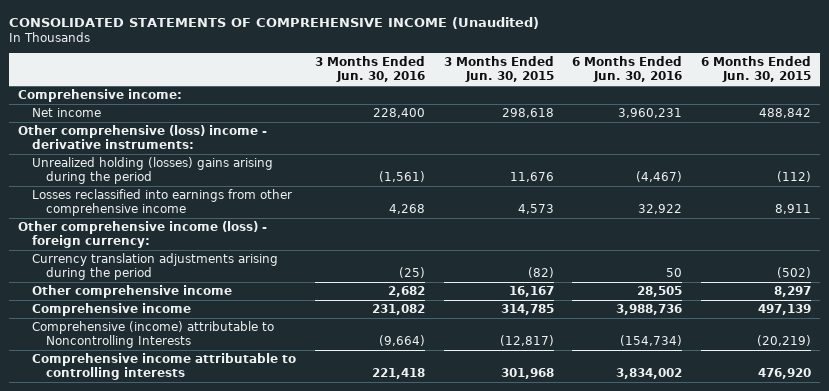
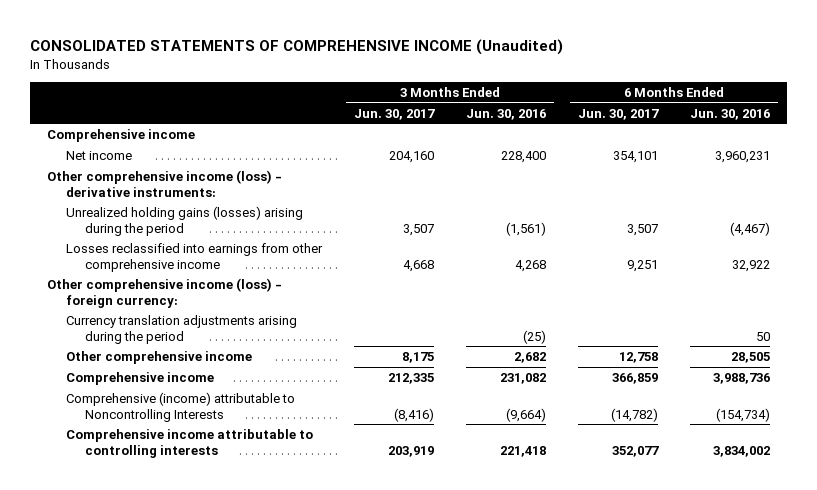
- | 3 Months Ended Jun. 30, 2016 | 3 Months Ended Jun. 30, 2015 | 6 Months Ended Jun. 30, 2016 | 6 Months Ended Jun. 30, 2015
+ | 3 Months Ended Jun. 30, 2017 | 3 Months Ended Jun. 30, 2016 | 6 Months Ended Jun. 30, 2017 | 6 Months Ended Jun. 30, 2016
- Comprehensive income:
+ Comprehensive income
- Other comprehensive (loss) income - derivative instruments:
- Unrealized holding (losses) gains arising during the period | (1,561) | 11,676 | (4,467) | (112)
+ Other comprehensive income (loss) - derivative instruments:
+ Unrealized holding gains (losses) arising during the period | 3,507 | (1,561) | 3,507 | (4,467)

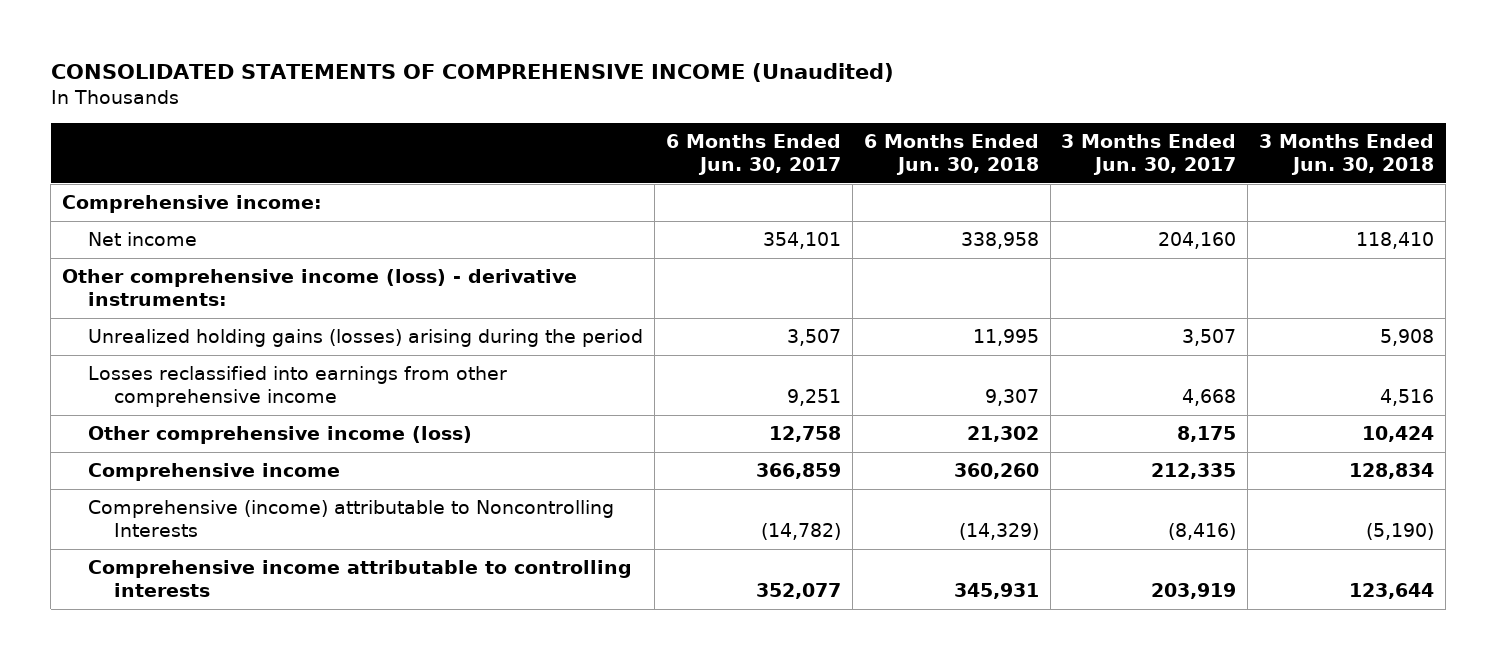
- | 3 Months Ended Jun. 30, 2017 | 3 Months Ended Jun. 30, 2016 | 6 Months Ended Jun. 30, 2017 | 6 Months Ended Jun. 30, 2016
+ | 6 Months Ended Jun. 30, 2017 | 6 Months Ended Jun. 30, 2018 | 3 Months Ended Jun. 30, 2017 | 3 Months Ended Jun. 30, 2018
- Comprehensive income
+ Comprehensive income:
- Other comprehensive income (loss) - foreign currency:
- Currency translation adjustments arising during the period | | (25) | | 50
- Other comprehensive income | 8,175 | 2,682 | 12,758 | 28,505
+ Other comprehensive income (loss) | 12,758 | 21,302 | 8,175 | 10,424

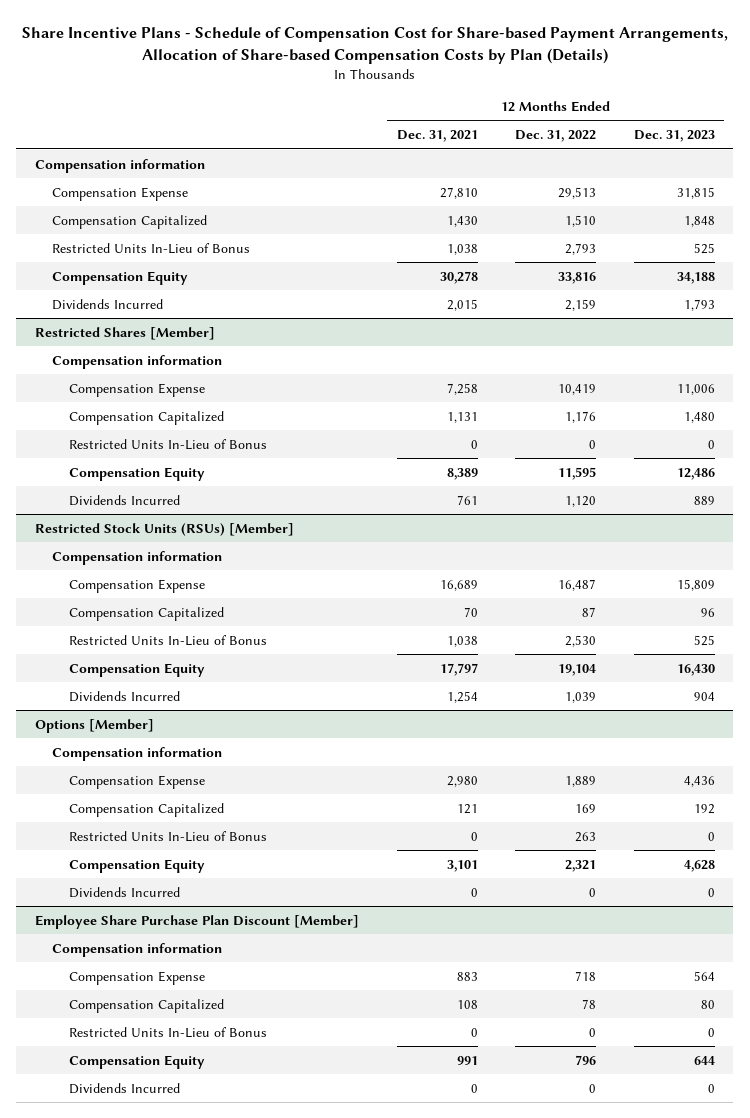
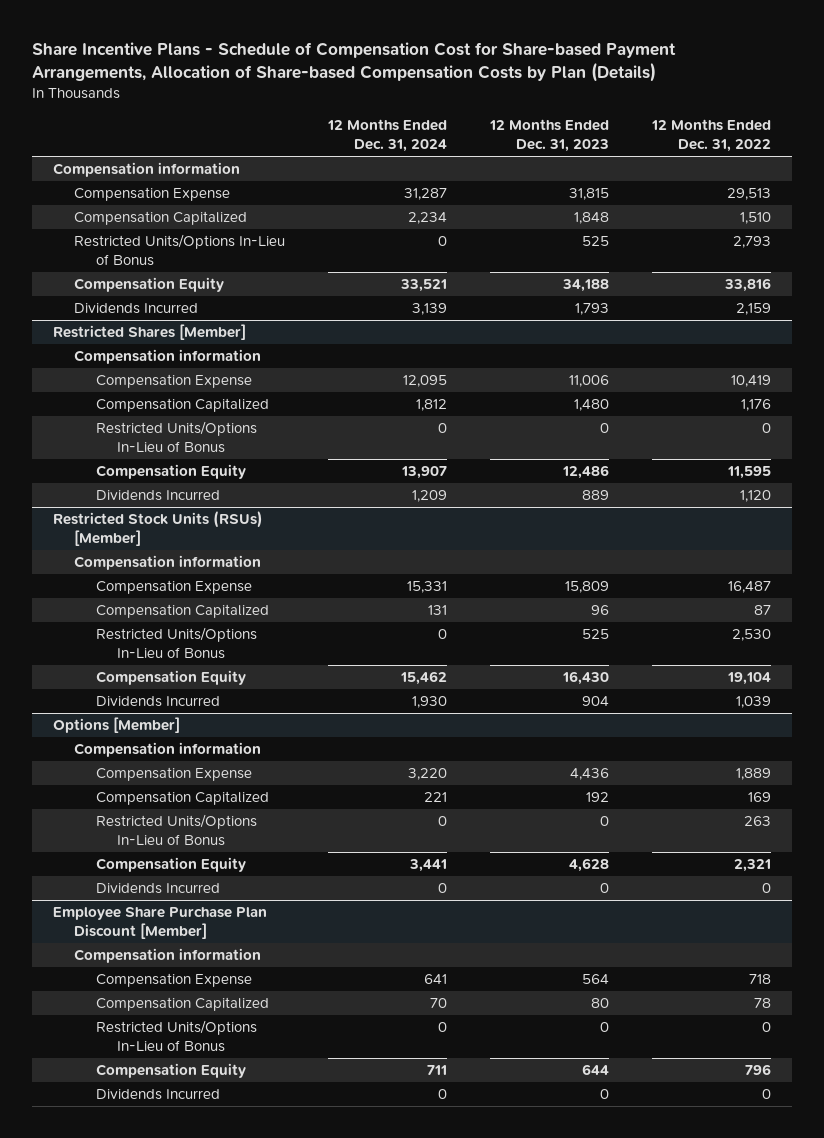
- | 12 Months Ended Dec. 31, 2021 | 12 Months Ended Dec. 31, 2022 | 12 Months Ended Dec. 31, 2023
+ | 12 Months Ended Dec. 31, 2024 | 12 Months Ended Dec. 31, 2023 | 12 Months Ended Dec. 31, 2022
- Restricted Units In-Lieu of Bonus | 1,038 | 2,793 | 525
+ Restricted Units/Options In-Lieu of Bonus | 0 | 525 | 2,793
@ Restricted Shares [Member]
- Restricted Units In-Lieu of Bonus | 0 | 0 | 0
+ Restricted Units/Options In-Lieu of Bonus | 0 | 0 | 0
@ Restricted Stock Units (RSUs) [Member]
- Restricted Units In-Lieu of Bonus | 1,038 | 2,530 | 525
+ Restricted Units/Options In-Lieu of Bonus | 0 | 525 | 2,530
@ Options [Member]
- Restricted Units In-Lieu of Bonus | 0 | 263 | 0
+ Restricted Units/Options In-Lieu of Bonus | 0 | 0 | 263
@ Employee Share Purchase Plan Discount [Member]
- Restricted Units In-Lieu of Bonus | 0 | 0 | 0
+ Restricted Units/Options In-Lieu of Bonus | 0 | 0 | 0

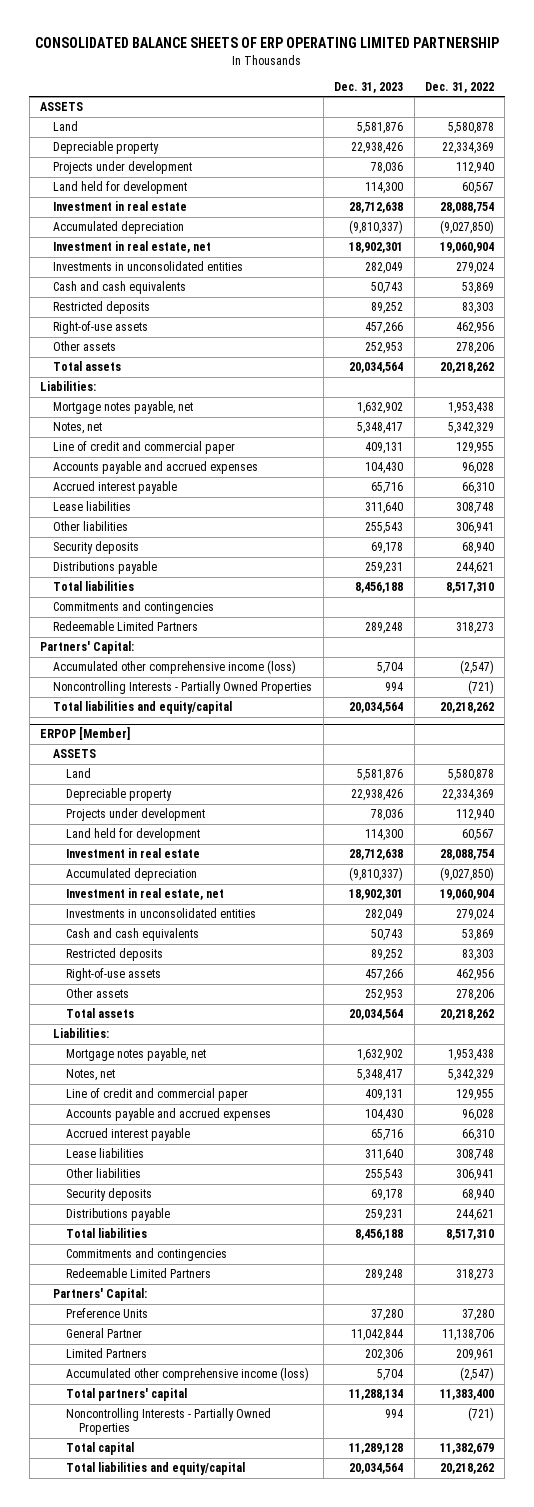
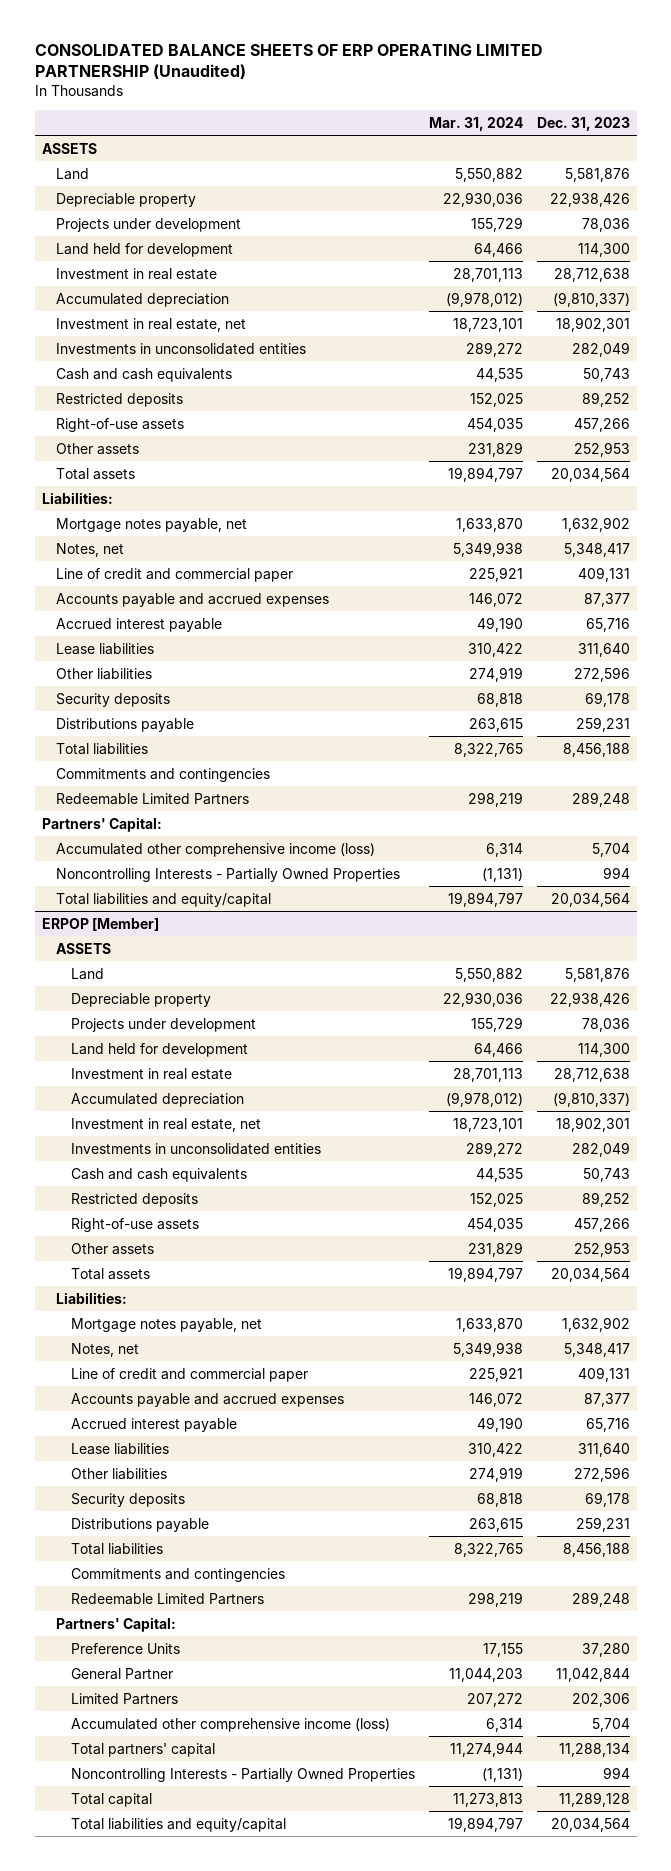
- CONSOLIDATED BALANCE SHEETS OF ERP OPERATING LIMITED PARTNERSHIP
+ CONSOLIDATED BALANCE SHEETS OF ERP OPERATING LIMITED PARTNERSHIP (Unaudited)
- | Dec. 31, 2023 | Dec. 31, 2022
+ | Mar. 31, 2024 | Dec. 31, 2023
- Accounts payable and accrued expenses | 104,430 | 96,028
+ Accounts payable and accrued expenses | 146,072 | 87,377
- Other liabilities | 255,543 | 306,941
+ Other liabilities | 274,919 | 272,596
@ ERPOP [Member]
- Accounts payable and accrued expenses | 104,430 | 96,028
+ Accounts payable and accrued expenses | 146,072 | 87,377
- Other liabilities | 255,543 | 306,941
+ Other liabilities | 274,919 | 272,596

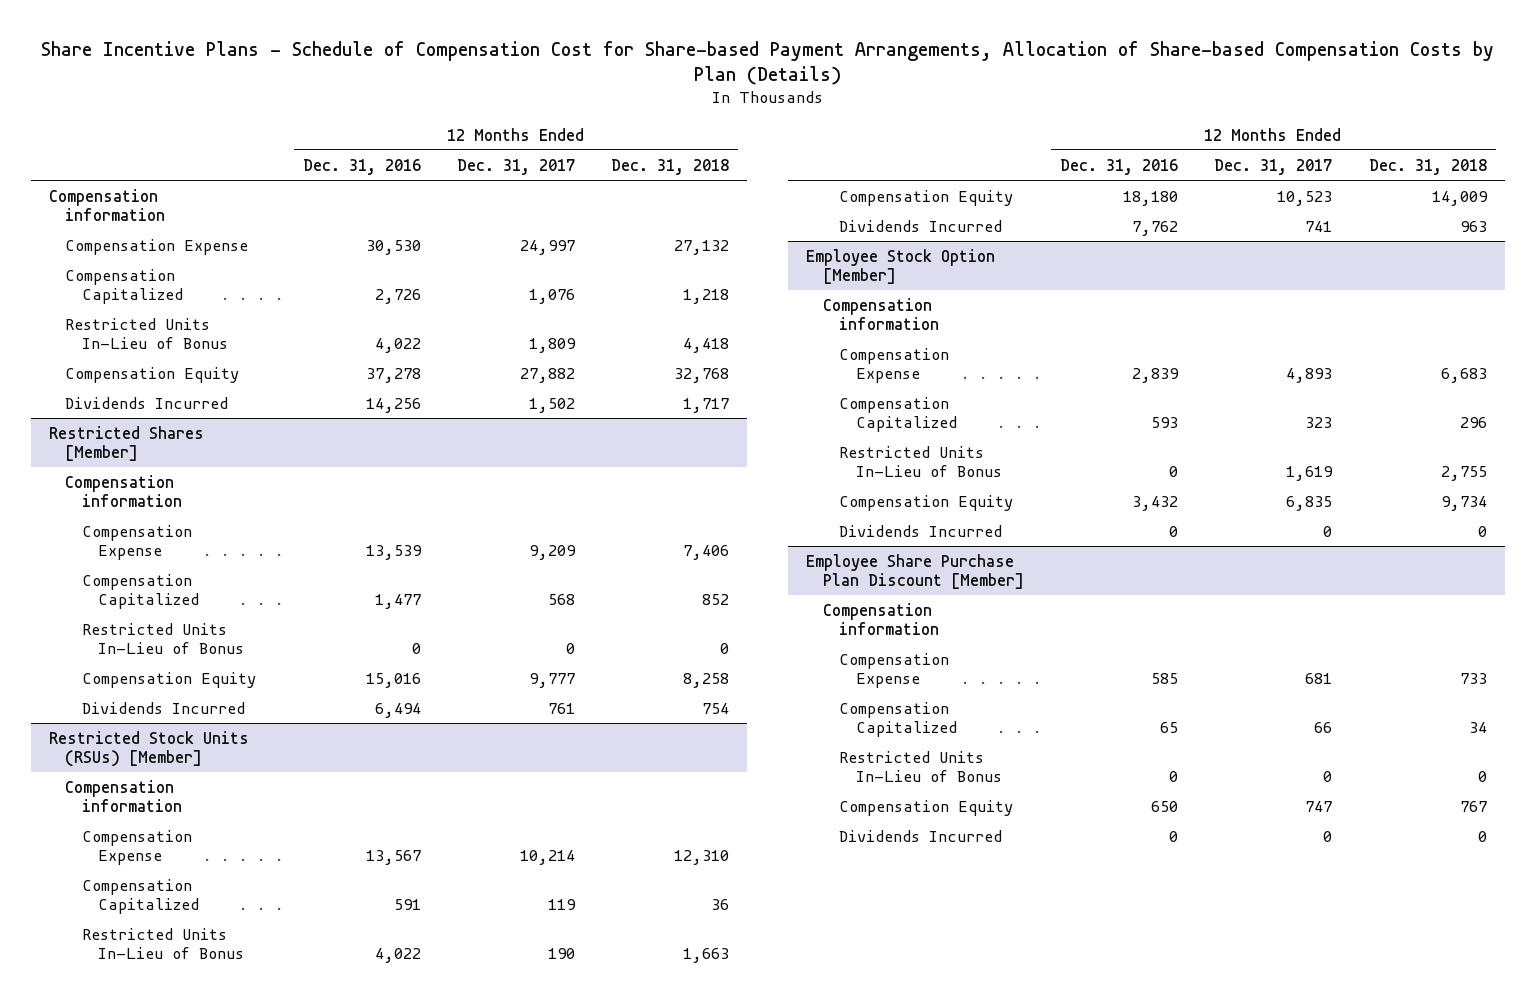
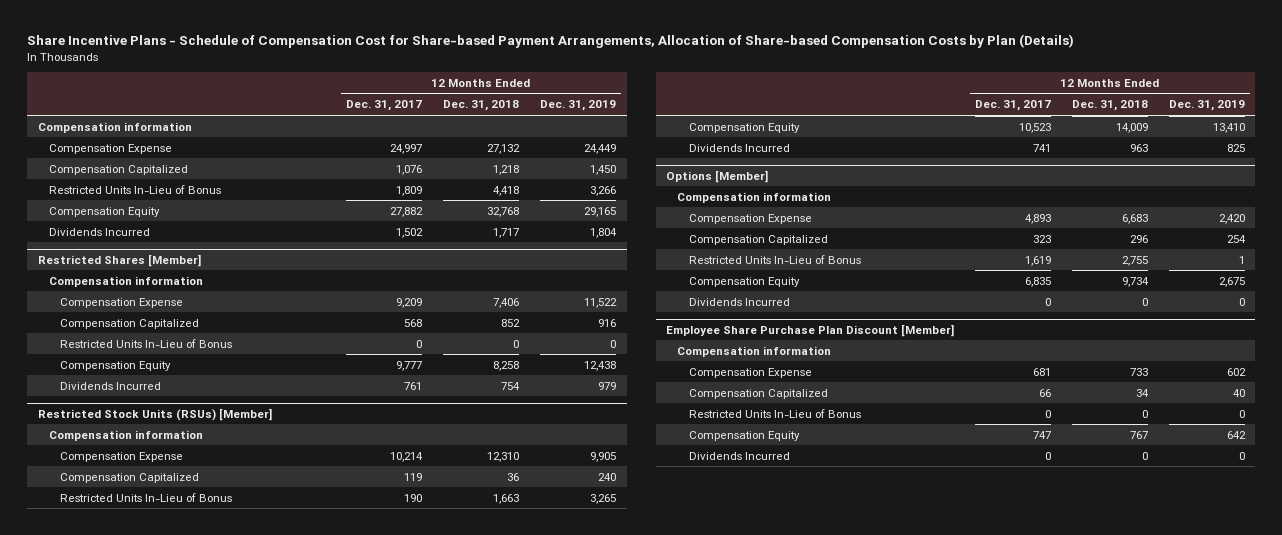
- | 12 Months Ended Dec. 31, 2016 | 12 Months Ended Dec. 31, 2017 | 12 Months Ended Dec. 31, 2018
+ | 12 Months Ended Dec. 31, 2017 | 12 Months Ended Dec. 31, 2018 | 12 Months Ended Dec. 31, 2019
- Employee Stock Option [Member]
+ Options [Member]

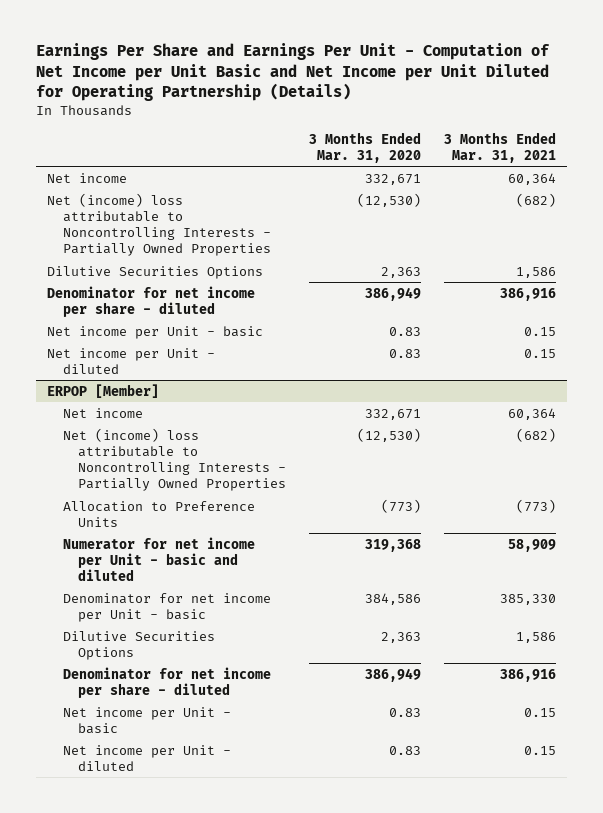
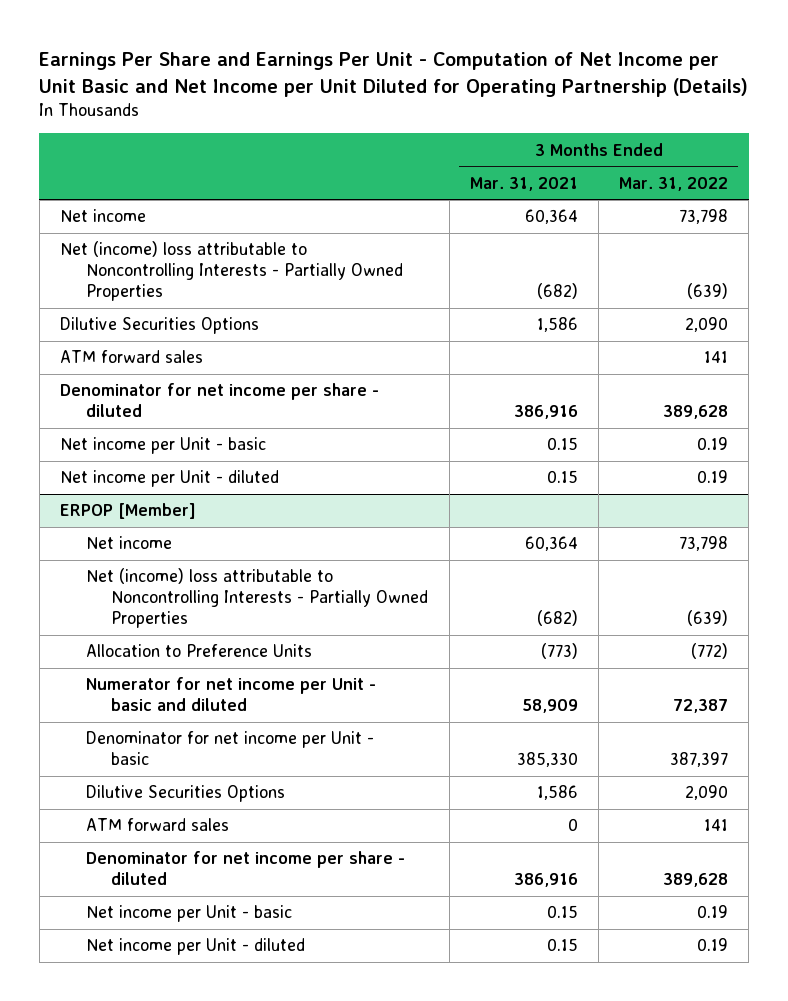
- | 3 Months Ended Mar. 31, 2020 | 3 Months Ended Mar. 31, 2021
+ | 3 Months Ended Mar. 31, 2021 | 3 Months Ended Mar. 31, 2022
+ ATM forward sales | | 141
@ ERPOP [Member]
+ ATM forward sales | 0 | 141

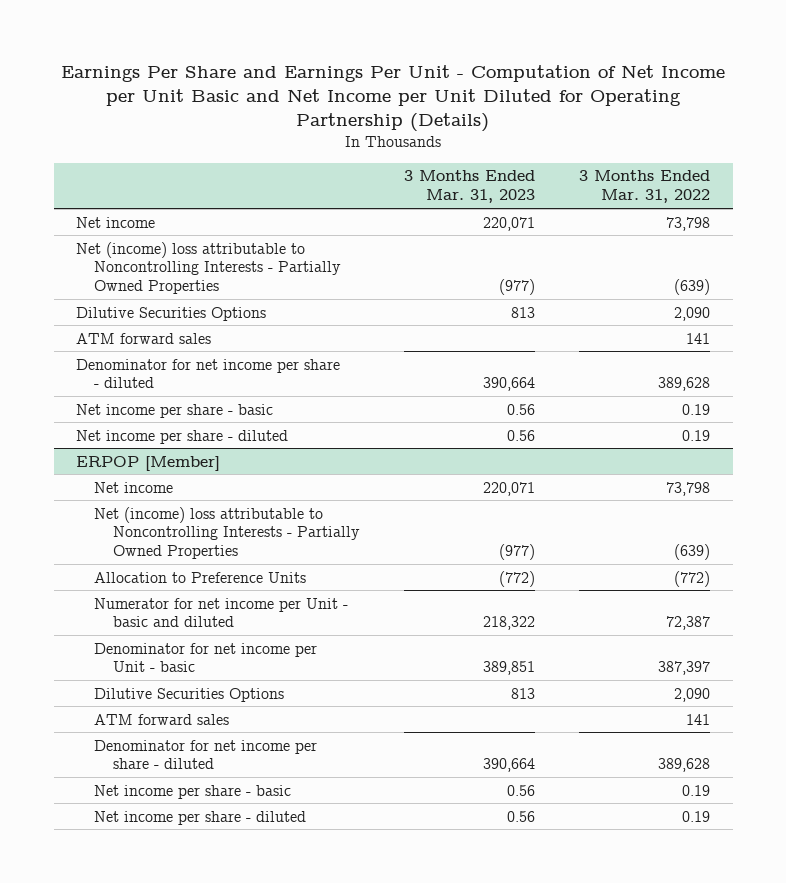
- | 3 Months Ended Mar. 31, 2021 | 3 Months Ended Mar. 31, 2022
+ | 3 Months Ended Mar. 31, 2023 | 3 Months Ended Mar. 31, 2022
- Net income per Unit - basic | 0.15 | 0.19
- Net income per Unit - diluted | 0.15 | 0.19
+ Net income per share - basic | 0.56 | 0.19
+ Net income per share - diluted | 0.56 | 0.19
@ ERPOP [Member]
- Net income per Unit - basic | 0.15 | 0.19
- Net income per Unit - diluted | 0.15 | 0.19
+ Net income per share - basic | 0.56 | 0.19
+ Net income per share - diluted | 0.56 | 0.19

